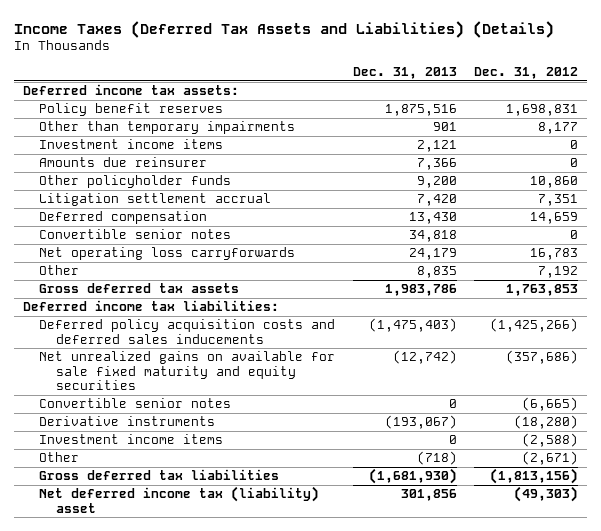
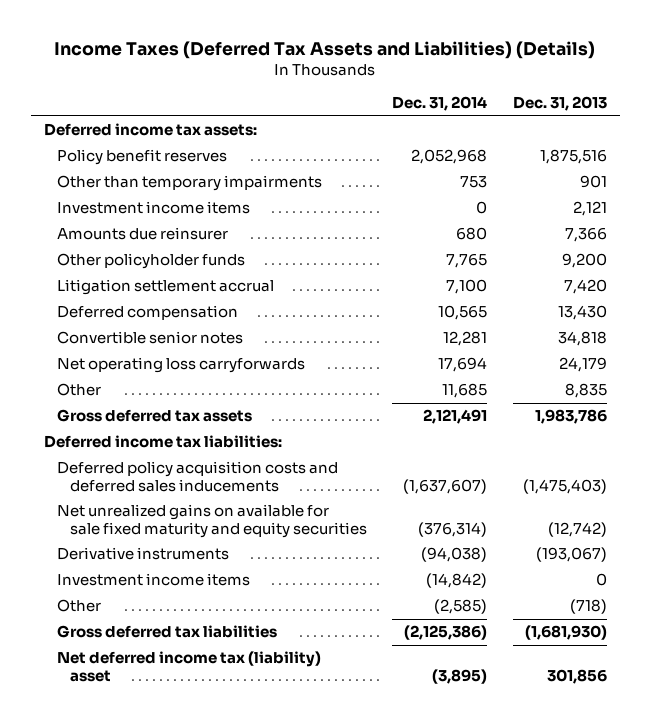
- | Dec. 31, 2013 | Dec. 31, 2012
+ | Dec. 31, 2014 | Dec. 31, 2013
- Convertible senior notes | 0 | (6,665)

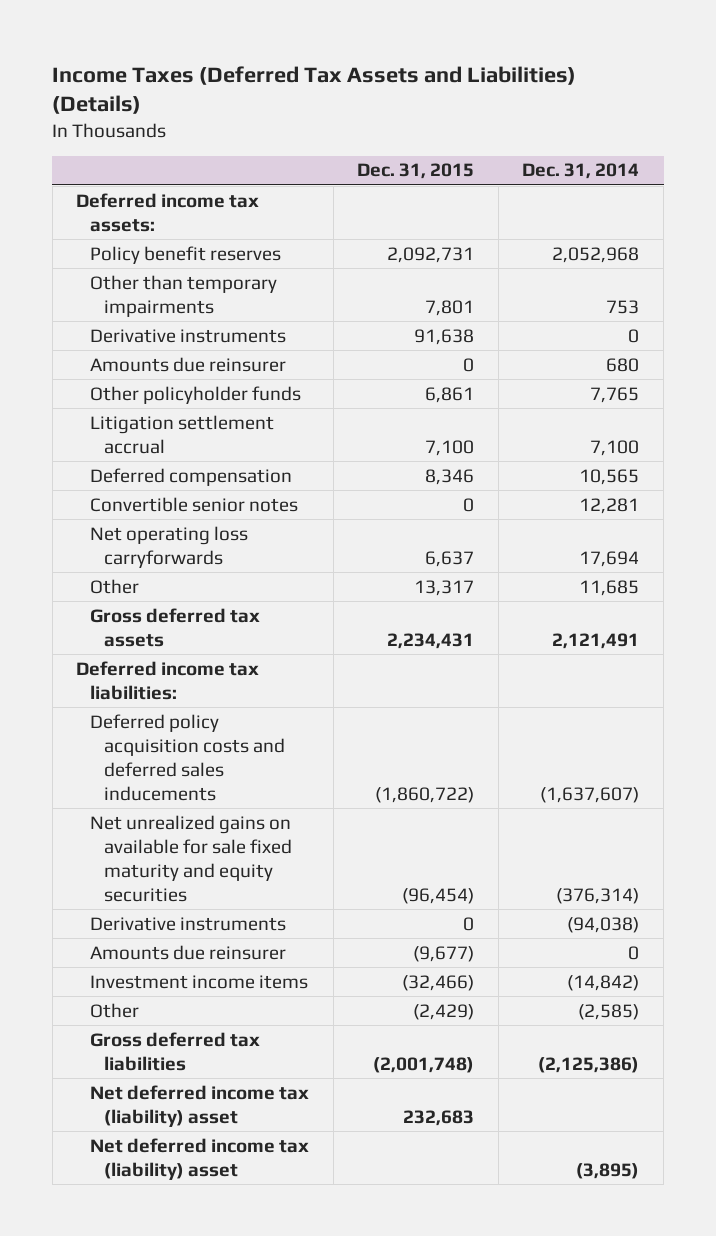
- | Dec. 31, 2014 | Dec. 31, 2013
+ | Dec. 31, 2015 | Dec. 31, 2014
- Investment income items | 0 | 2,121
+ Derivative instruments | 91,638 | 0
+ Amounts due reinsurer | (9,677) | 0
+ Net deferred income tax (liability) asset | 232,683 |

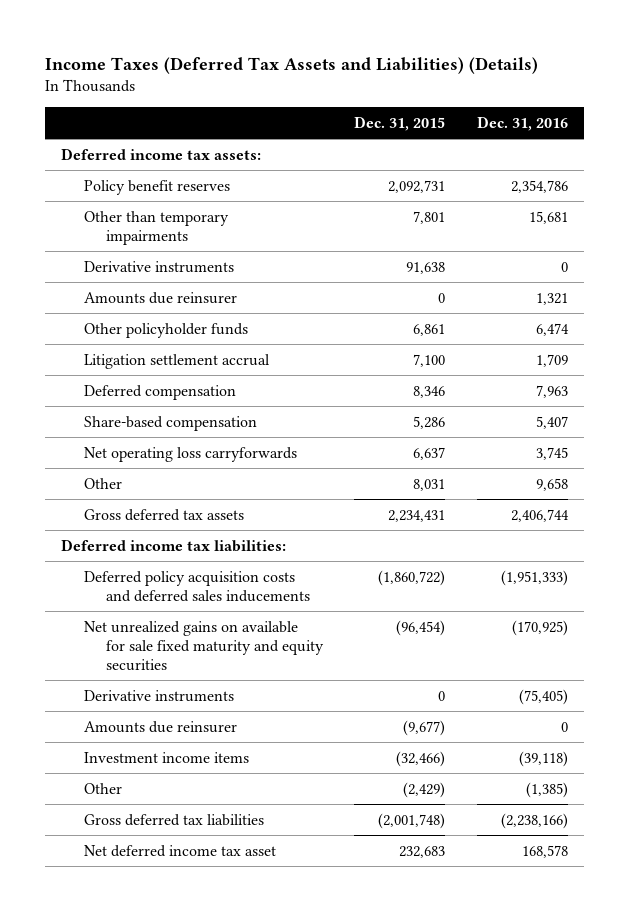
- | Dec. 31, 2015 | Dec. 31, 2014
+ | Dec. 31, 2015 | Dec. 31, 2016
- Convertible senior notes | 0 | 12,281
+ Share-based compensation | 5,286 | 5,407
- Other | 13,317 | 11,685
+ Other | 8,031 | 9,658
- Net deferred income tax (liability) asset | 232,683 |
- Net deferred income tax (liability) asset | | (3,895)
+ Net deferred income tax asset | 232,683 | 168,578

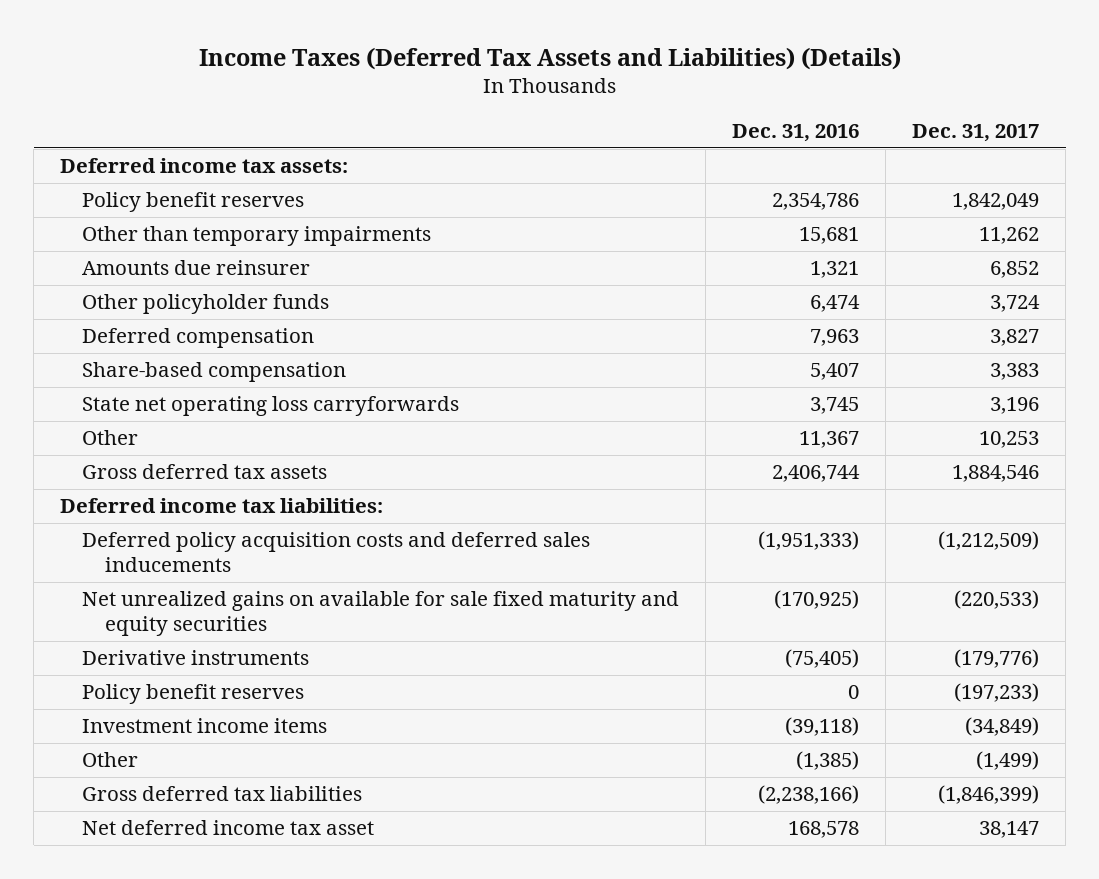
- | Dec. 31, 2015 | Dec. 31, 2016
+ | Dec. 31, 2016 | Dec. 31, 2017
- Derivative instruments | 91,638 | 0
- Litigation settlement accrual | 7,100 | 1,709
- Net operating loss carryforwards | 6,637 | 3,745
- Other | 8,031 | 9,658
+ State net operating loss carryforwards | 3,745 | 3,196
+ Other | 11,367 | 10,253
- Amounts due reinsurer | (9,677) | 0
+ Policy benefit reserves | 0 | (197,233)

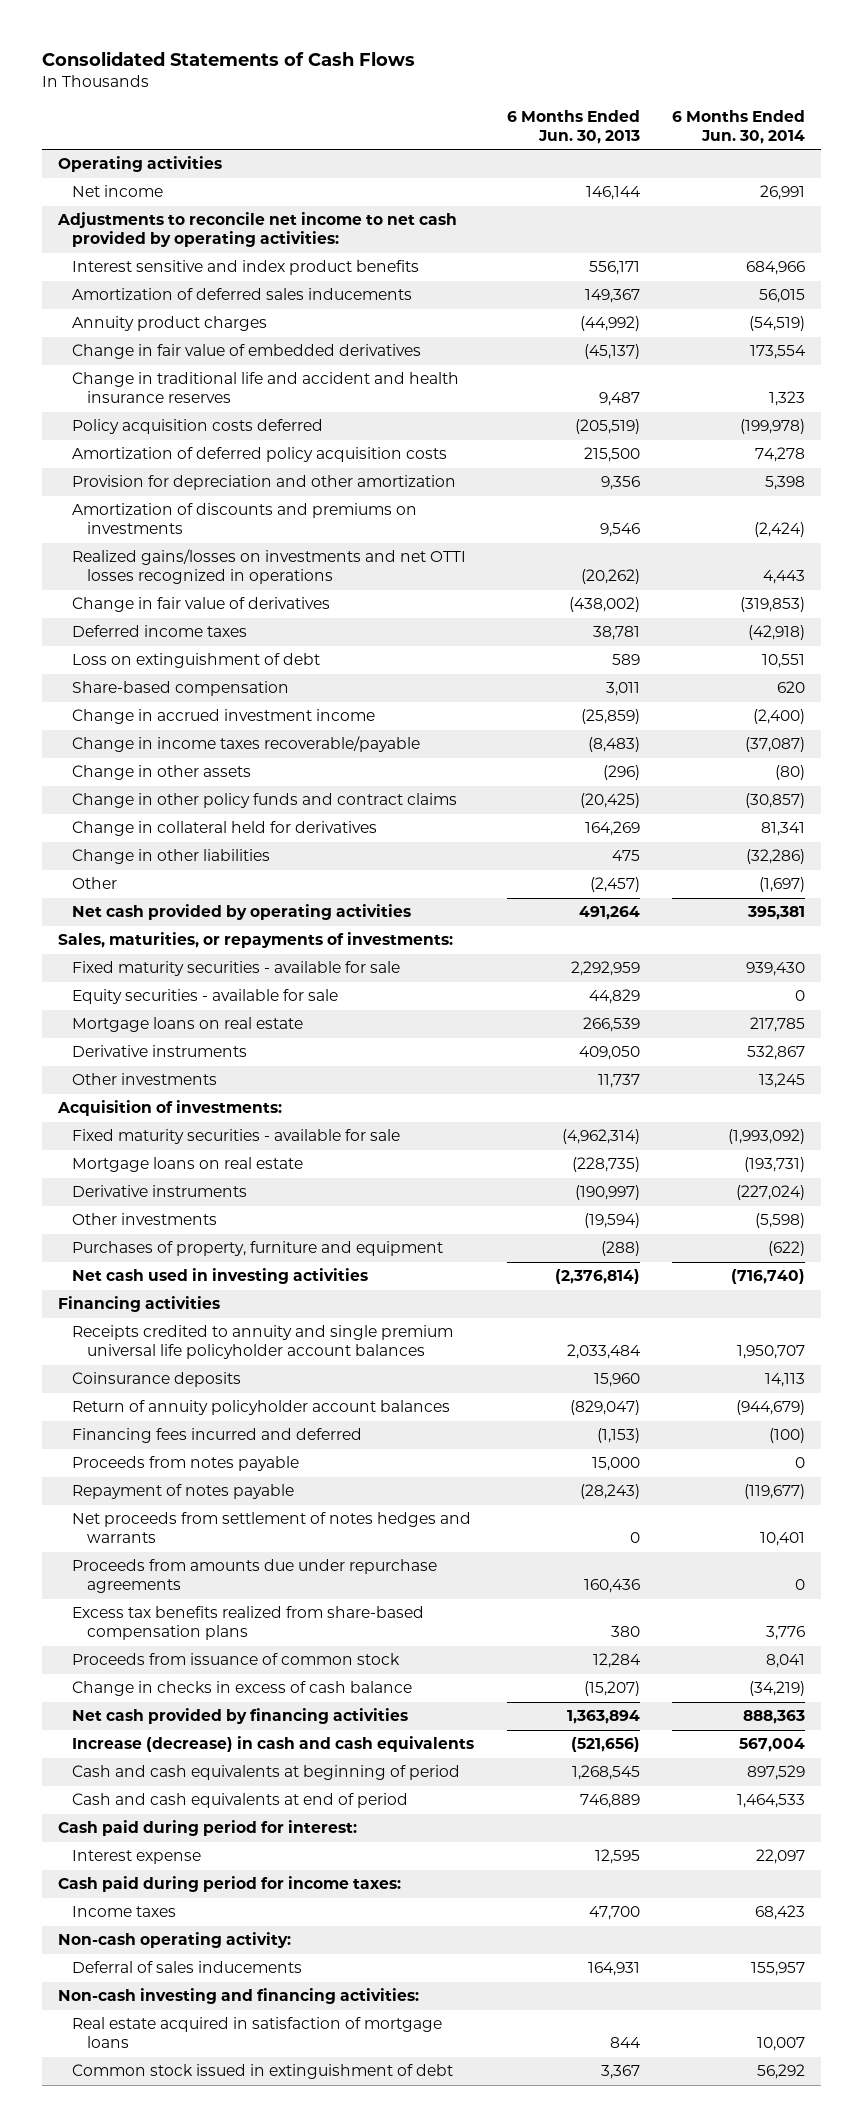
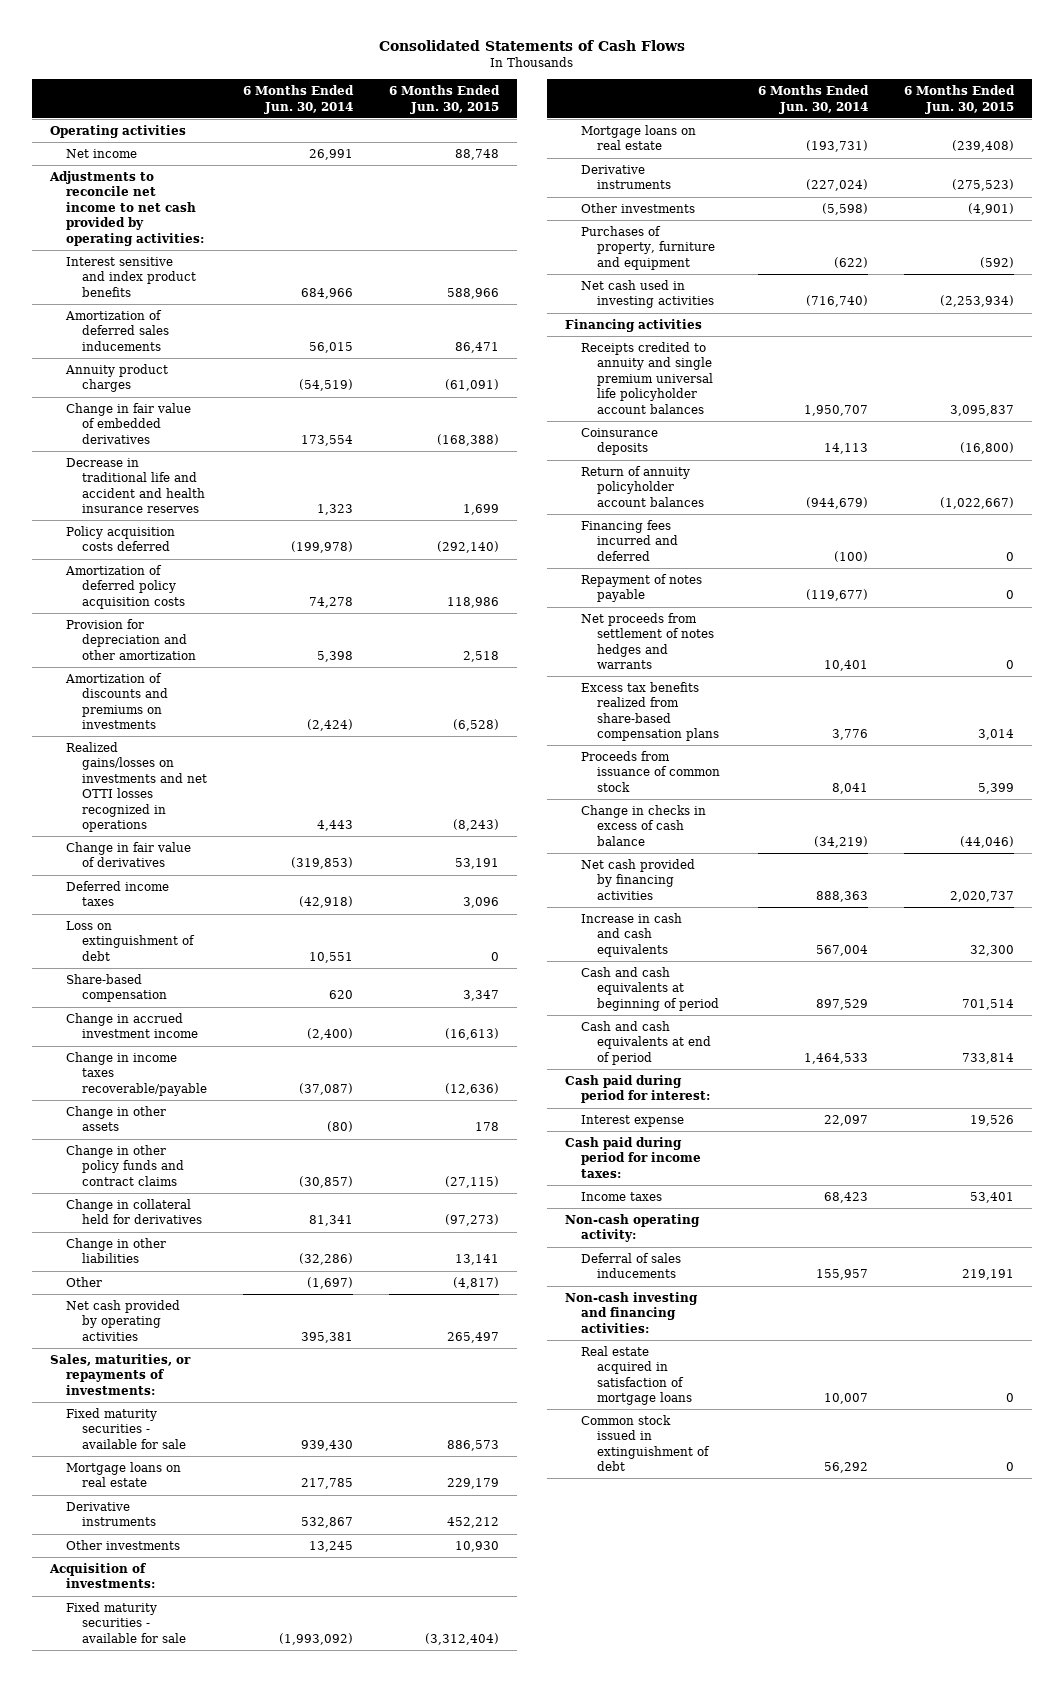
- | 6 Months Ended Jun. 30, 2013 | 6 Months Ended Jun. 30, 2014
+ | 6 Months Ended Jun. 30, 2014 | 6 Months Ended Jun. 30, 2015
- Change in traditional life and accident and health insurance reserves | 9,487 | 1,323
+ Decrease in traditional life and accident and health insurance reserves | 1,323 | 1,699
- Equity securities - available for sale | 44,829 | 0
- Proceeds from notes payable | 15,000 | 0
- Proceeds from amounts due under repurchase agreements | 160,436 | 0
- Increase (decrease) in cash and cash equivalents | (521,656) | 567,004
+ Increase in cash and cash equivalents | 567,004 | 32,300

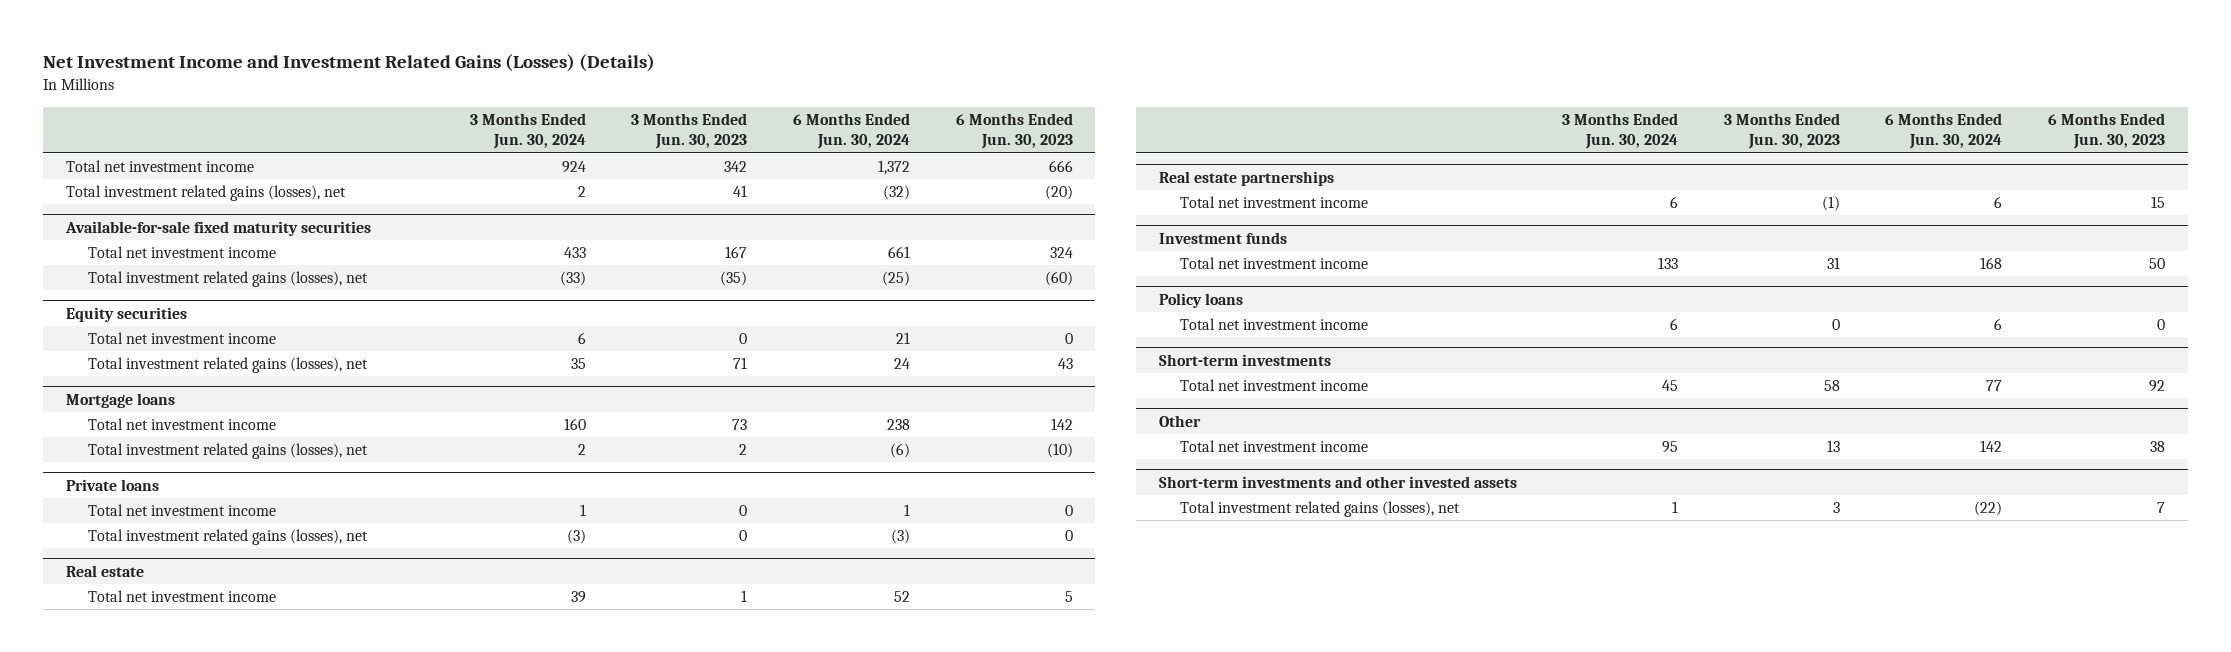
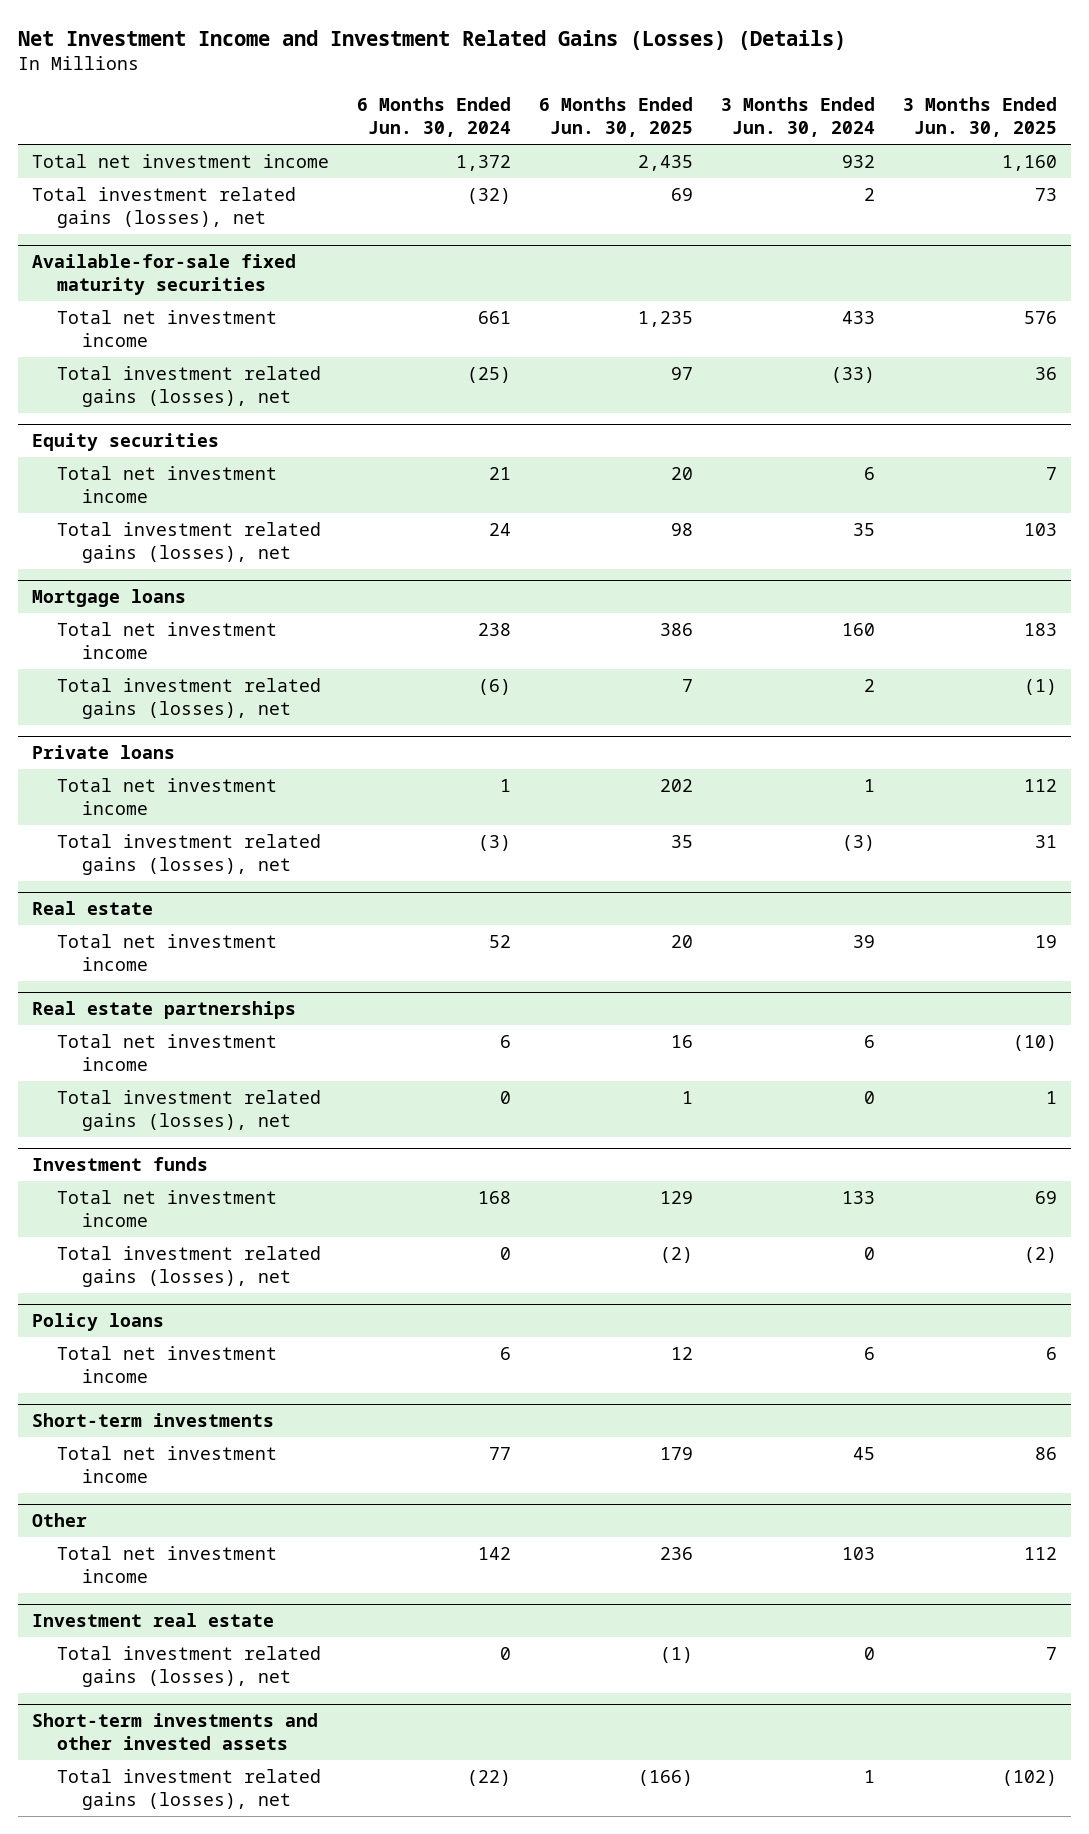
- | 3 Months Ended Jun. 30, 2024 | 3 Months Ended Jun. 30, 2023 | 6 Months Ended Jun. 30, 2024 | 6 Months Ended Jun. 30, 2023
+ | 6 Months Ended Jun. 30, 2024 | 6 Months Ended Jun. 30, 2025 | 3 Months Ended Jun. 30, 2024 | 3 Months Ended Jun. 30, 2025
- Total net investment income | 924 | 342 | 1,372 | 666
+ Total net investment income | 1,372 | 2,435 | 932 | 1,160
@ Real estate partnerships
+ Total investment related gains (losses), net | 0 | 1 | 0 | 1
@ Investment funds
+ Total investment related gains (losses), net | 0 | (2) | 0 | (2)
@ Other
- Total net investment income | 95 | 13 | 142 | 38
+ Total net investment income | 142 | 236 | 103 | 112
+ Investment real estate
+ Total investment related gains (losses), net | 0 | (1) | 0 | 7

